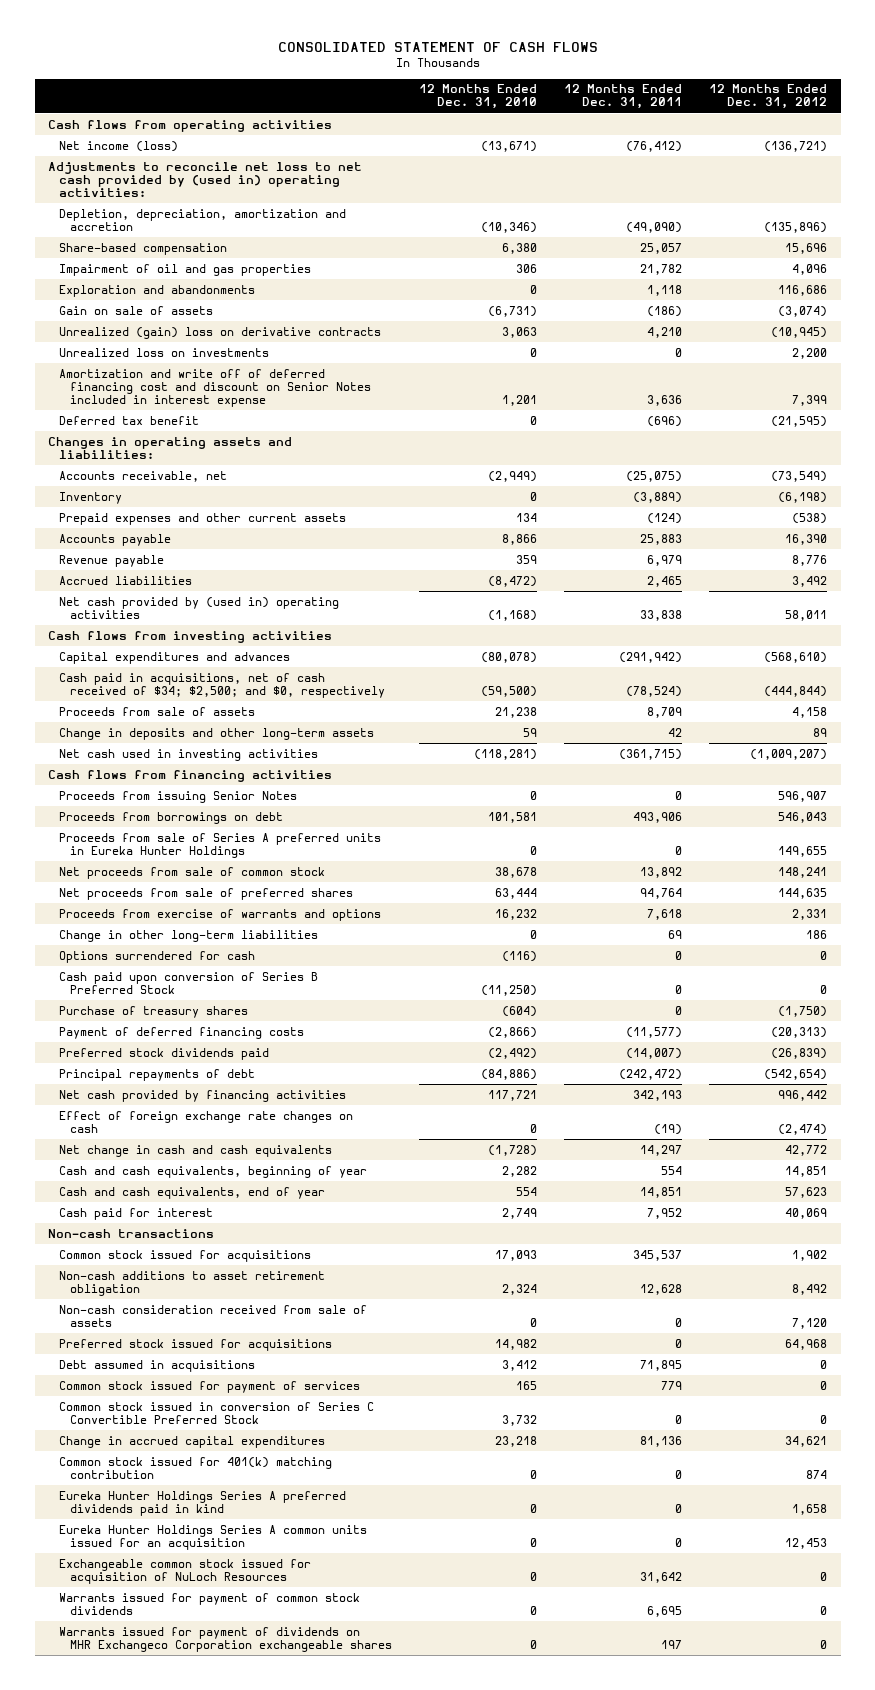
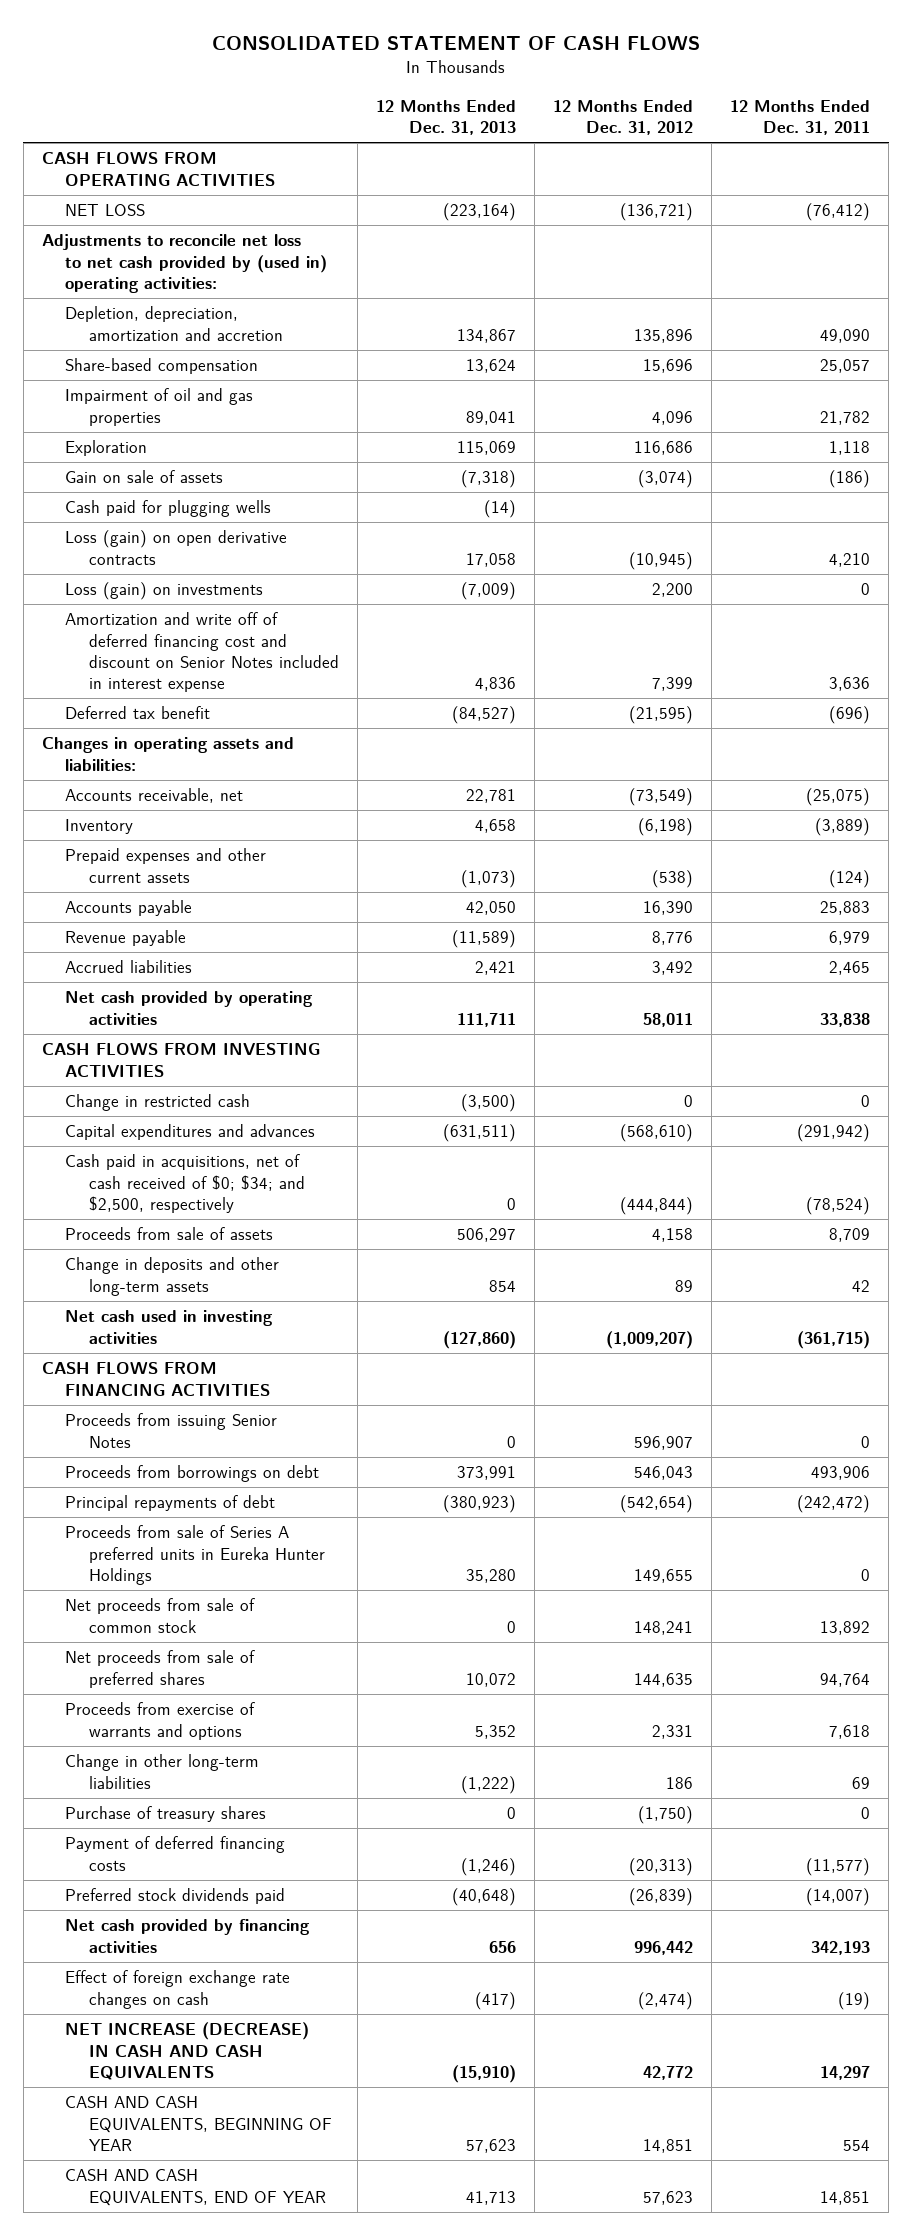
- | 12 Months Ended Dec. 31, 2010 | 12 Months Ended Dec. 31, 2011 | 12 Months Ended Dec. 31, 2012
+ | 12 Months Ended Dec. 31, 2013 | 12 Months Ended Dec. 31, 2012 | 12 Months Ended Dec. 31, 2011
- Cash flows from operating activities
- Net income (loss) | (13,671) | (76,412) | (136,721)
+ CASH FLOWS FROM OPERATING ACTIVITIES
+ NET LOSS | (223,164) | (136,721) | (76,412)
- Depletion, depreciation, amortization and accretion | (10,346) | (49,090) | (135,896)
+ Depletion, depreciation, amortization and accretion | 134,867 | 135,896 | 49,090
- Exploration and abandonments | 0 | 1,118 | 116,686
+ Exploration | 115,069 | 116,686 | 1,118
- Unrealized (gain) loss on derivative contracts | 3,063 | 4,210 | (10,945)
- Unrealized loss on investments | 0 | 0 | 2,200
+ Cash paid for plugging wells | (14) | |
+ Loss (gain) on open derivative contracts | 17,058 | (10,945) | 4,210
+ Loss (gain) on investments | (7,009) | 2,200 | 0
- Net cash provided by (used in) operating activities | (1,168) | 33,838 | 58,011
- Cash flows from investing activities
+ Net cash provided by operating activities | 111,711 | 58,011 | 33,838
+ CASH FLOWS FROM INVESTING ACTIVITIES
+ Change in restricted cash | (3,500) | 0 | 0
- Cash paid in acquisitions, net of cash received of $34; $2,500; and $0, respectively | (59,500) | (78,524) | (444,844)
+ Cash paid in acquisitions, net of cash received of $0; $34; and $2,500, respectively | 0 | (444,844) | (78,524)
- Cash flows from financing activities
+ CASH FLOWS FROM FINANCING ACTIVITIES
moved up: Principal repayments of debt | (380,923) | (542,654) | (242,472)
- Options surrendered for cash | (116) | 0 | 0
- Cash paid upon conversion of Series B Preferred Stock | (11,250) | 0 | 0
- Net change in cash and cash equivalents | (1,728) | 14,297 | 42,772
- Cash and cash equivalents, beginning of year | 2,282 | 554 | 14,851
- Cash and cash equivalents, end of year | 554 | 14,851 | 57,623
- Cash paid for interest | 2,749 | 7,952 | 40,069
- Non-cash transactions
- Common stock issued for acquisitions | 17,093 | 345,537 | 1,902
- Non-cash additions to asset retirement obligation | 2,324 | 12,628 | 8,492
- Non-cash consideration received from sale of assets | 0 | 0 | 7,120
- Preferred stock issued for acquisitions | 14,982 | 0 | 64,968
- Debt assumed in acquisitions | 3,412 | 71,895 | 0
- Common stock issued for payment of services | 165 | 779 | 0
- Common stock issued in conversion of Series C Convertible Preferred Stock | 3,732 | 0 | 0
- Change in accrued capital expenditures | 23,218 | 81,136 | 34,621
- Common stock issued for 401(k) matching contribution | 0 | 0 | 874
- Eureka Hunter Holdings Series A preferred dividends paid in kind | 0 | 0 | 1,658
- Eureka Hunter Holdings Series A common units issued for an acquisition | 0 | 0 | 12,453
- Exchangeable common stock issued for acquisition of NuLoch Resources | 0 | 31,642 | 0
- Warrants issued for payment of common stock dividends | 0 | 6,695 | 0
- Warrants issued for payment of dividends on MHR Exchangeco Corporation exchangeable shares | 0 | 197 | 0
+ NET INCREASE (DECREASE) IN CASH AND CASH EQUIVALENTS | (15,910) | 42,772 | 14,297
+ CASH AND CASH EQUIVALENTS, BEGINNING OF YEAR | 57,623 | 14,851 | 554
+ CASH AND CASH EQUIVALENTS, END OF YEAR | 41,713 | 57,623 | 14,851

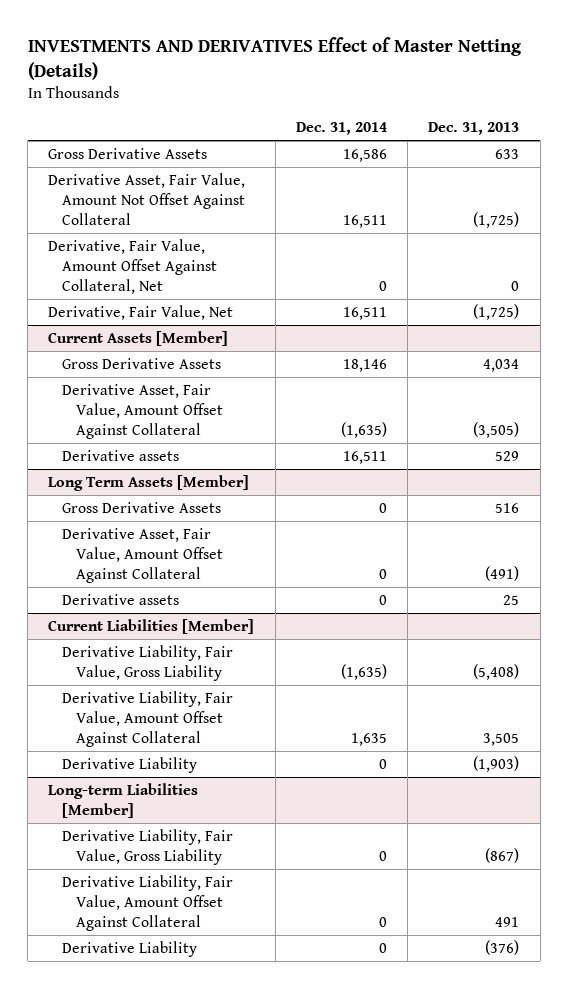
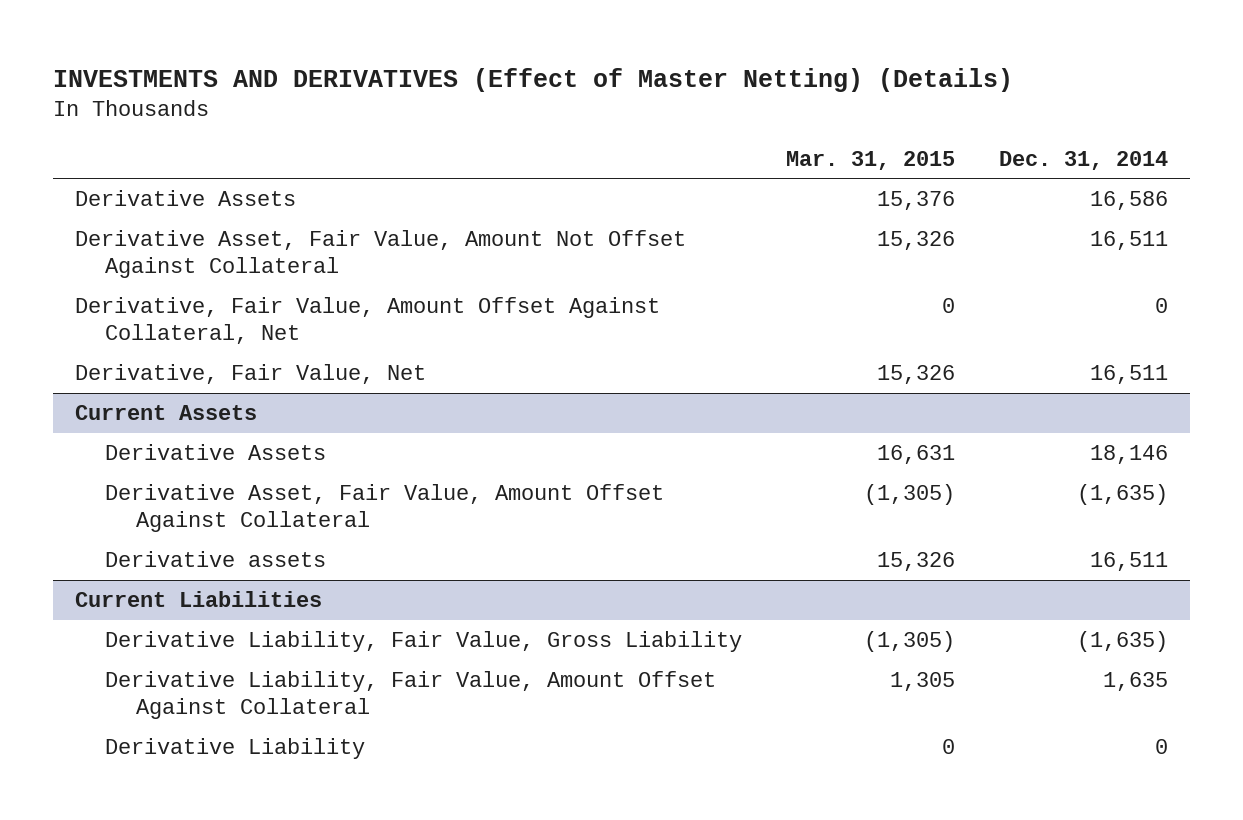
- INVESTMENTS AND DERIVATIVES Effect of Master Netting (Details)
+ INVESTMENTS AND DERIVATIVES (Effect of Master Netting) (Details)
- | Dec. 31, 2014 | Dec. 31, 2013
+ | Mar. 31, 2015 | Dec. 31, 2014
- Gross Derivative Assets | 16,586 | 633
+ Derivative Assets | 15,376 | 16,586
- Current Assets [Member]
- Gross Derivative Assets | 18,146 | 4,034
+ Current Assets
+ Derivative Assets | 16,631 | 18,146
- Long Term Assets [Member]
- Gross Derivative Assets | 0 | 516
- Derivative Asset, Fair Value, Amount Offset Against Collateral | 0 | (491)
- Derivative assets | 0 | 25
- Current Liabilities [Member]
+ Current Liabilities
- Long-term Liabilities [Member]
- Derivative Liability, Fair Value, Gross Liability | 0 | (867)
- Derivative Liability, Fair Value, Amount Offset Against Collateral | 0 | 491
- Derivative Liability | 0 | (376)

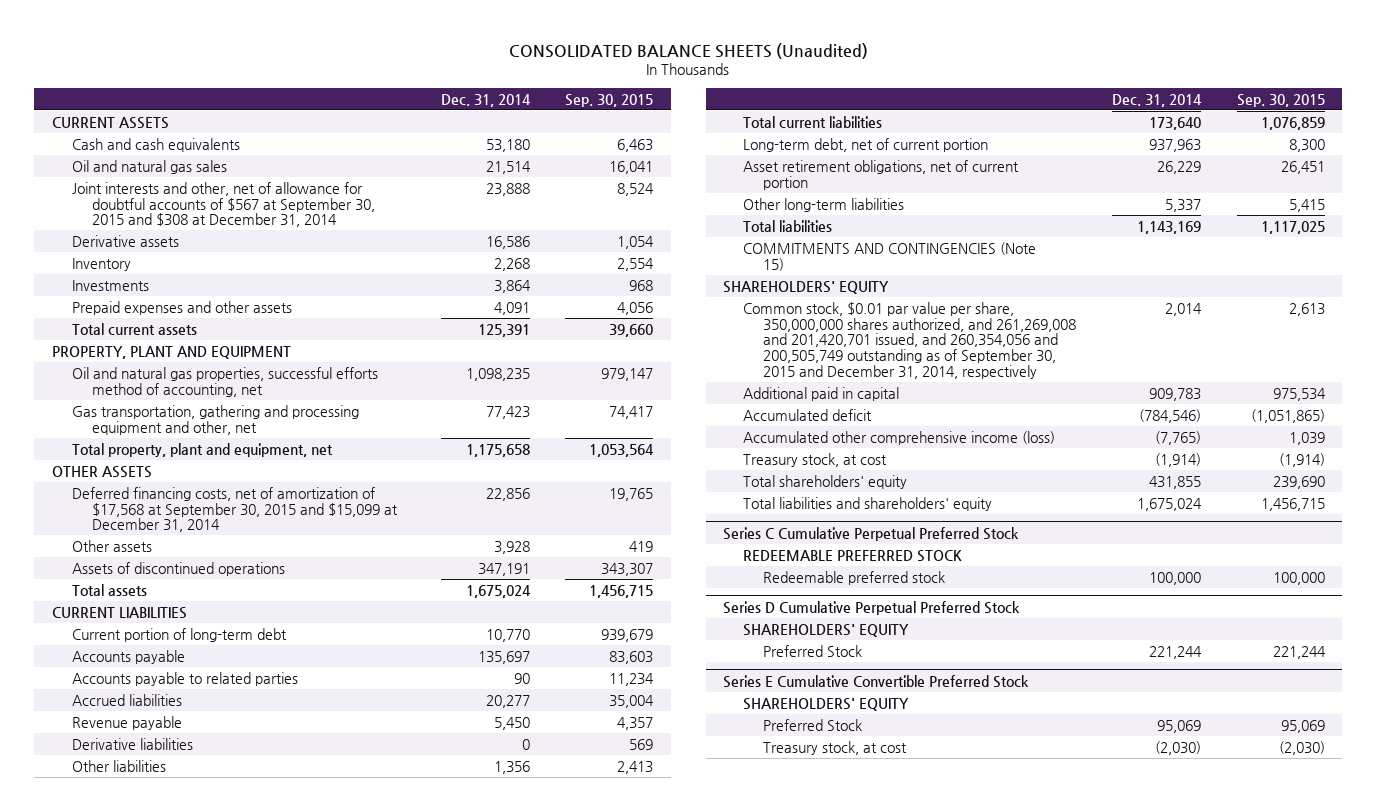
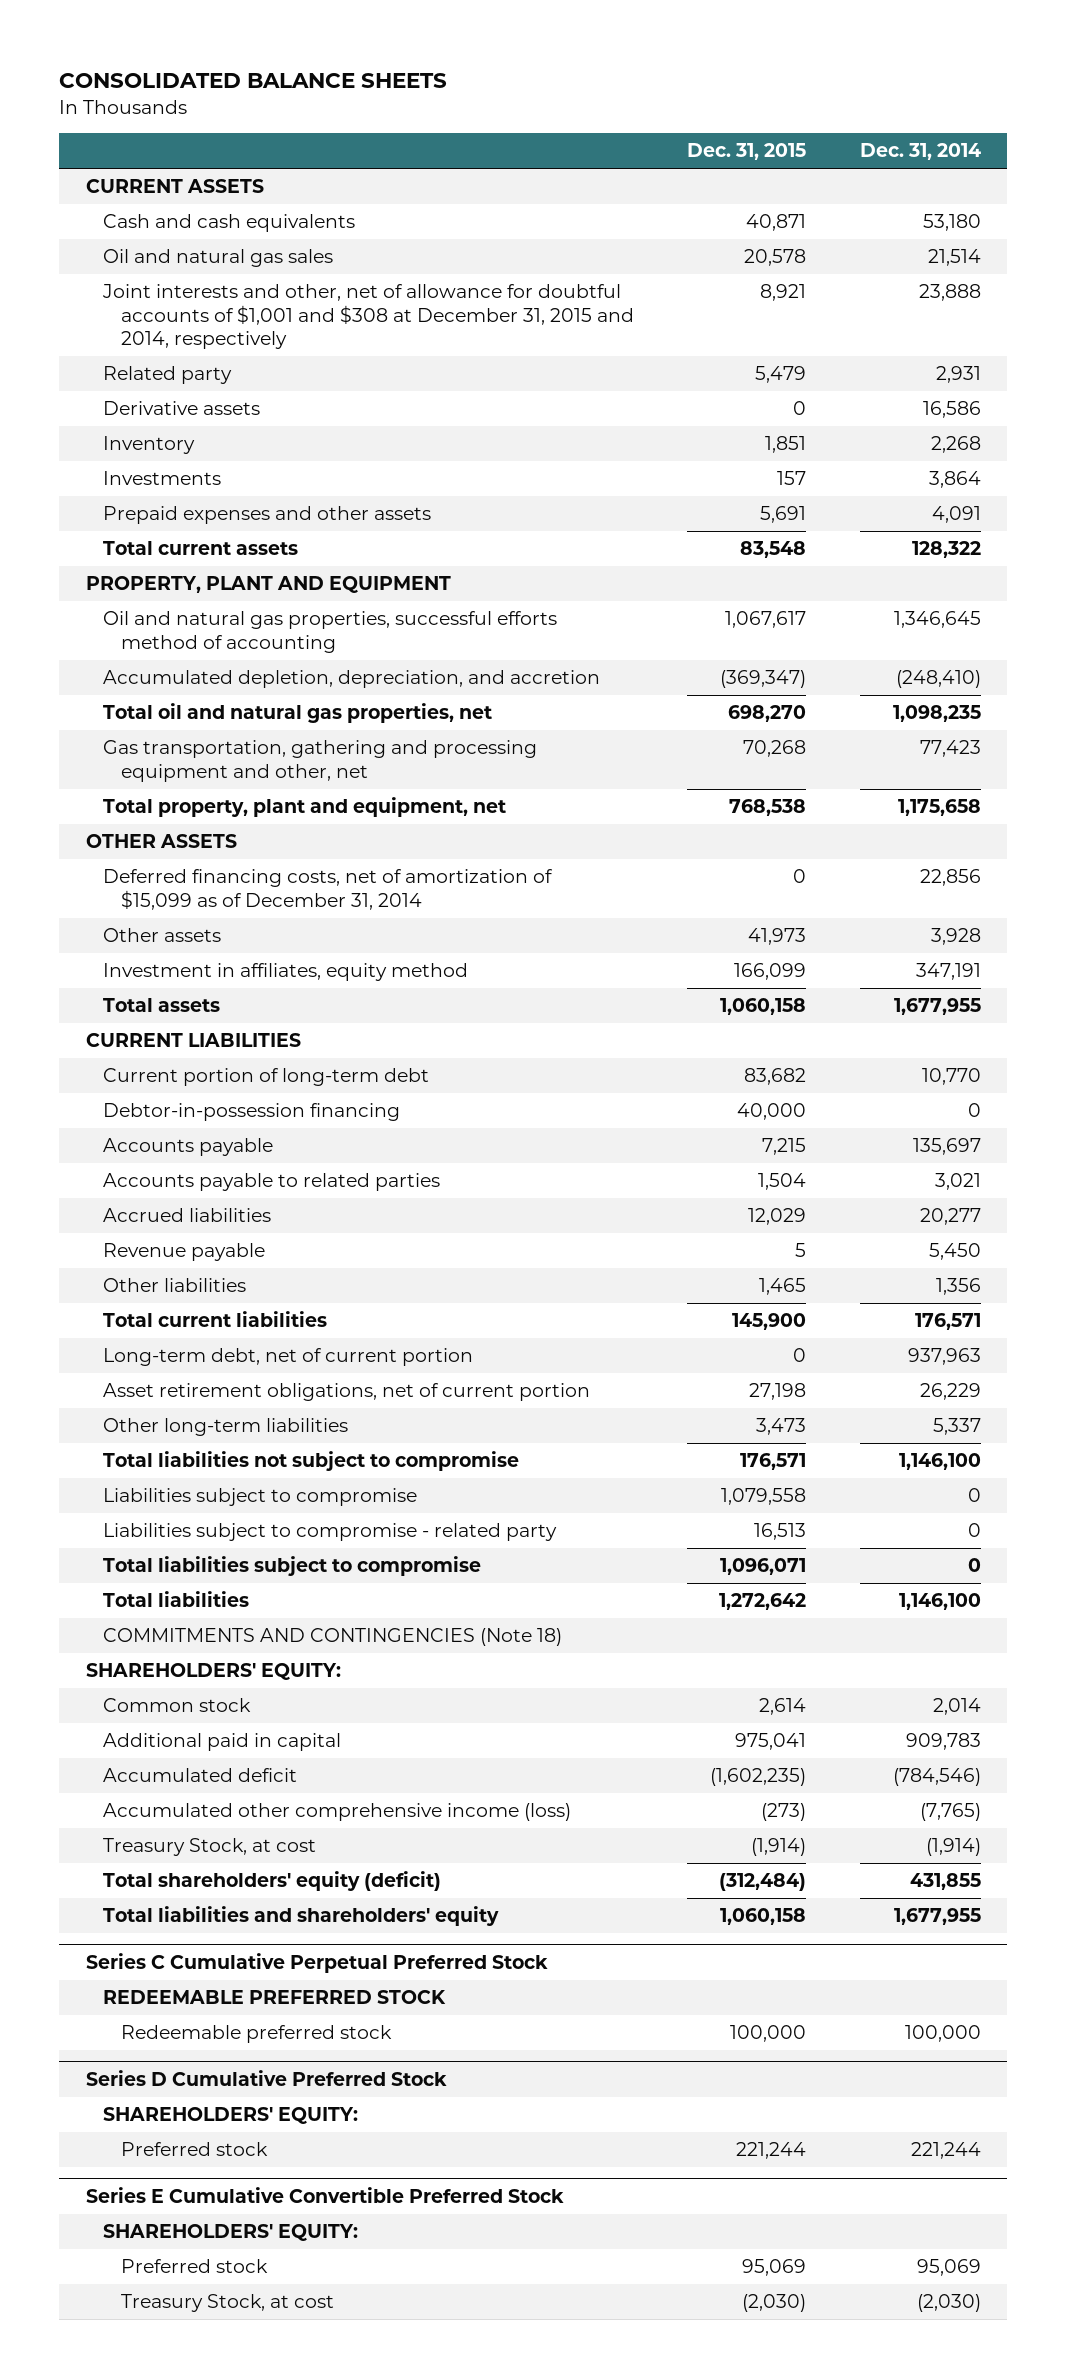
- CONSOLIDATED BALANCE SHEETS (Unaudited)
+ CONSOLIDATED BALANCE SHEETS
- | Dec. 31, 2014 | Sep. 30, 2015
+ | Dec. 31, 2015 | Dec. 31, 2014
- Joint interests and other, net of allowance for doubtful accounts of $567 at September 30, 2015 and $308 at December 31, 2014 | 23,888 | 8,524
+ Joint interests and other, net of allowance for doubtful accounts of $1,001 and $308 at December 31, 2015 and 2014, respectively | 8,921 | 23,888
+ Related party | 5,479 | 2,931
- Total current assets | 125,391 | 39,660
+ Total current assets | 83,548 | 128,322
- Oil and natural gas properties, successful efforts method of accounting, net | 1,098,235 | 979,147
+ Oil and natural gas properties, successful efforts method of accounting | 1,067,617 | 1,346,645
+ Accumulated depletion, depreciation, and accretion | (369,347) | (248,410)
+ Total oil and natural gas properties, net | 698,270 | 1,098,235
- Deferred financing costs, net of amortization of $17,568 at September 30, 2015 and $15,099 at December 31, 2014 | 22,856 | 19,765
+ Deferred financing costs, net of amortization of $15,099 as of December 31, 2014 | 0 | 22,856
- Assets of discontinued operations | 347,191 | 343,307
- Total assets | 1,675,024 | 1,456,715
+ Investment in affiliates, equity method | 166,099 | 347,191
+ Total assets | 1,060,158 | 1,677,955
+ Debtor-in-possession financing | 40,000 | 0
- Accounts payable to related parties | 90 | 11,234
+ Accounts payable to related parties | 1,504 | 3,021
- Derivative liabilities | 0 | 569
- Total current liabilities | 173,640 | 1,076,859
+ Total current liabilities | 145,900 | 176,571
- Total liabilities | 1,143,169 | 1,117,025
- COMMITMENTS AND CONTINGENCIES (Note 15)
- SHAREHOLDERS' EQUITY
- Common stock, $0.01 par value per share, 350,000,000 shares authorized, and 261,269,008 and 201,420,701 issued, and 260,354,056 and 200,505,749 outstanding as of September 30, 2015 and December 31, 2014, respectively | 2,014 | 2,613
+ Total liabilities not subject to compromise | 176,571 | 1,146,100
+ Liabilities subject to compromise | 1,079,558 | 0
+ Liabilities subject to compromise - related party | 16,513 | 0
+ Total liabilities subject to compromise | 1,096,071 | 0
+ Total liabilities | 1,272,642 | 1,146,100
+ COMMITMENTS AND CONTINGENCIES (Note 18)
+ SHAREHOLDERS' EQUITY:
+ Common stock | 2,614 | 2,014
- Treasury stock, at cost | (1,914) | (1,914)
- Total shareholders' equity | 431,855 | 239,690
- Total liabilities and shareholders' equity | 1,675,024 | 1,456,715
+ Treasury Stock, at cost | (1,914) | (1,914)
+ Total shareholders' equity (deficit) | (312,484) | 431,855
+ Total liabilities and shareholders' equity | 1,060,158 | 1,677,955
- Series D Cumulative Perpetual Preferred Stock
- SHAREHOLDERS' EQUITY
- Preferred Stock | 221,244 | 221,244
+ Series D Cumulative Preferred Stock
+ SHAREHOLDERS' EQUITY:
+ Preferred stock | 221,244 | 221,244
@ Series E Cumulative Convertible Preferred Stock
- SHAREHOLDERS' EQUITY
- Preferred Stock | 95,069 | 95,069
- Treasury stock, at cost | (2,030) | (2,030)
+ SHAREHOLDERS' EQUITY:
+ Preferred stock | 95,069 | 95,069
+ Treasury Stock, at cost | (2,030) | (2,030)

